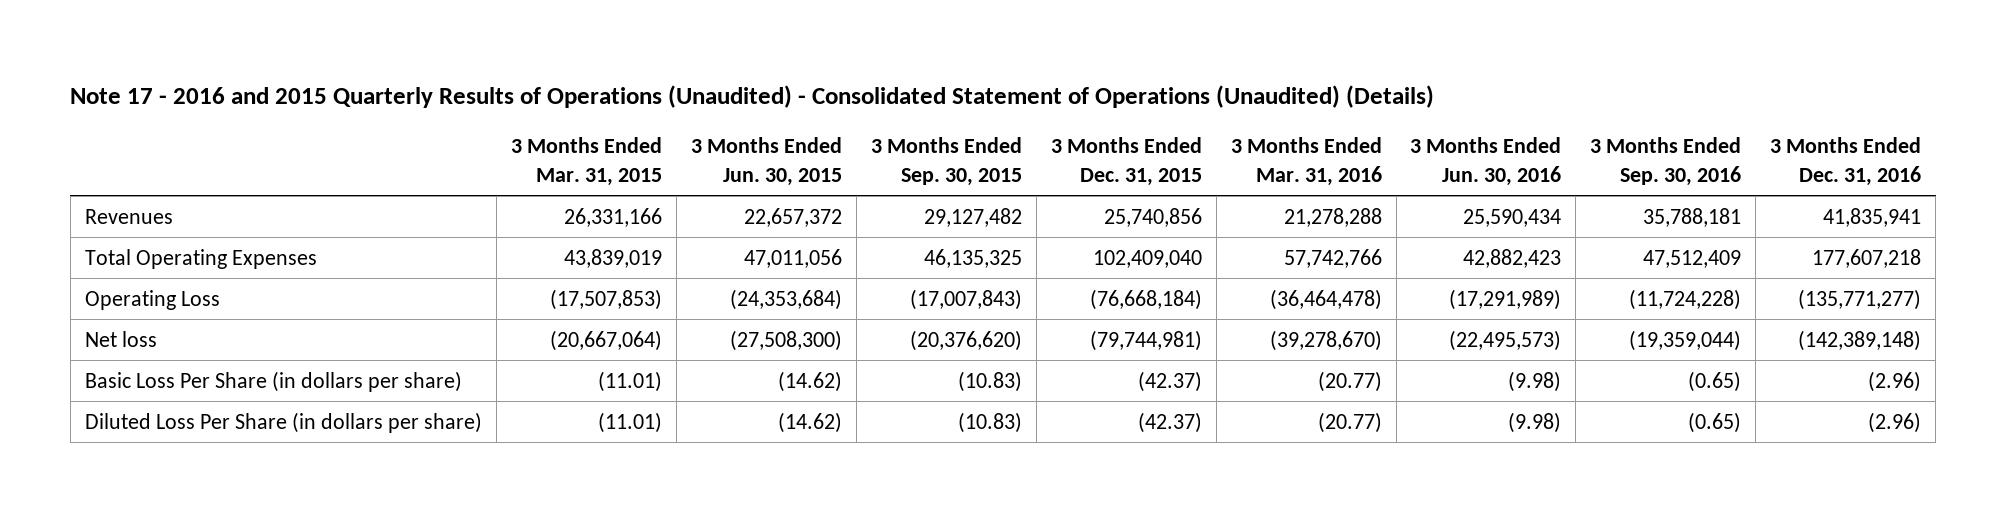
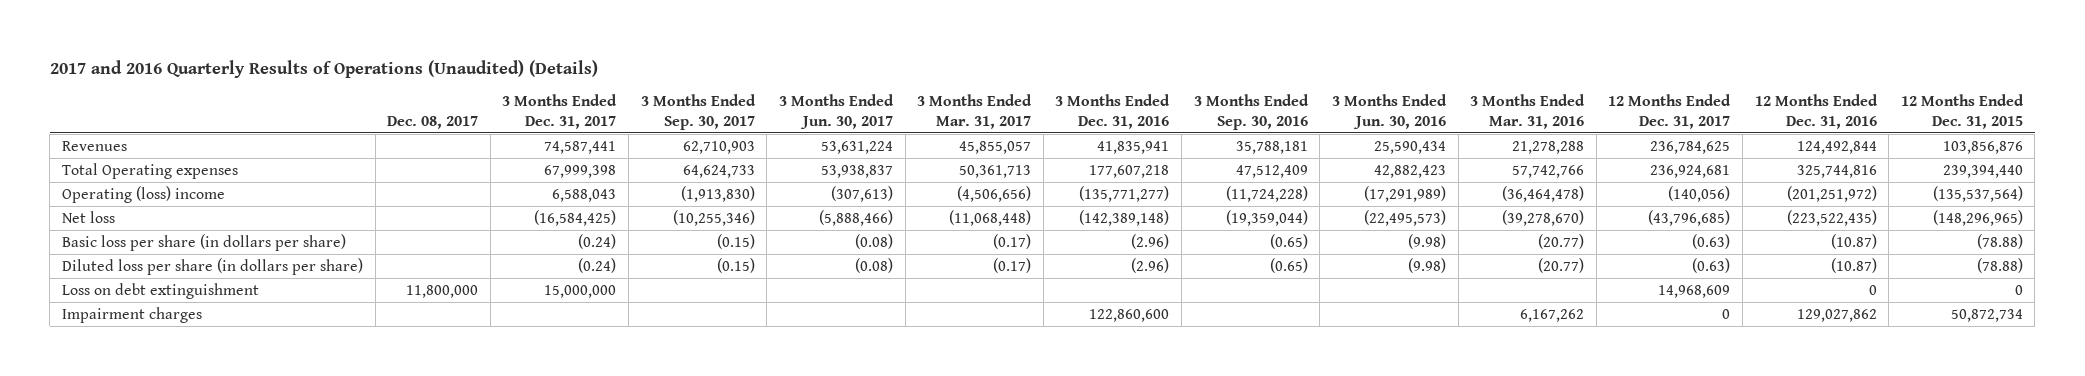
- Note 17 - 2016 and 2015 Quarterly Results of Operations (Unaudited) - Consolidated Statement of Operations (Unaudited) (Details)
+ 2017 and 2016 Quarterly Results of Operations (Unaudited) (Details)
- | 3 Months Ended Mar. 31, 2015 | 3 Months Ended Jun. 30, 2015 | 3 Months Ended Sep. 30, 2015 | 3 Months Ended Dec. 31, 2015 | 3 Months Ended Mar. 31, 2016 | 3 Months Ended Jun. 30, 2016 | 3 Months Ended Sep. 30, 2016 | 3 Months Ended Dec. 31, 2016
+ | Dec. 08, 2017 | 3 Months Ended Dec. 31, 2017 | 3 Months Ended Sep. 30, 2017 | 3 Months Ended Jun. 30, 2017 | 3 Months Ended Mar. 31, 2017 | 3 Months Ended Dec. 31, 2016 | 3 Months Ended Sep. 30, 2016 | 3 Months Ended Jun. 30, 2016 | 3 Months Ended Mar. 31, 2016 | 12 Months Ended Dec. 31, 2017 | 12 Months Ended Dec. 31, 2016 | 12 Months Ended Dec. 31, 2015
- Total Operating Expenses | 43,839,019 | 47,011,056 | 46,135,325 | 102,409,040 | 57,742,766 | 42,882,423 | 47,512,409 | 177,607,218
- Operating Loss | (17,507,853) | (24,353,684) | (17,007,843) | (76,668,184) | (36,464,478) | (17,291,989) | (11,724,228) | (135,771,277)
+ Total Operating expenses | | 67,999,398 | 64,624,733 | 53,938,837 | 50,361,713 | 177,607,218 | 47,512,409 | 42,882,423 | 57,742,766 | 236,924,681 | 325,744,816 | 239,394,440
+ Operating (loss) income | | 6,588,043 | (1,913,830) | (307,613) | (4,506,656) | (135,771,277) | (11,724,228) | (17,291,989) | (36,464,478) | (140,056) | (201,251,972) | (135,537,564)
- Basic Loss Per Share (in dollars per share) | (11.01) | (14.62) | (10.83) | (42.37) | (20.77) | (9.98) | (0.65) | (2.96)
- Diluted Loss Per Share (in dollars per share) | (11.01) | (14.62) | (10.83) | (42.37) | (20.77) | (9.98) | (0.65) | (2.96)
+ Basic loss per share (in dollars per share) | | (0.24) | (0.15) | (0.08) | (0.17) | (2.96) | (0.65) | (9.98) | (20.77) | (0.63) | (10.87) | (78.88)
+ Diluted loss per share (in dollars per share) | | (0.24) | (0.15) | (0.08) | (0.17) | (2.96) | (0.65) | (9.98) | (20.77) | (0.63) | (10.87) | (78.88)
+ Loss on debt extinguishment | 11,800,000 | 15,000,000 | | | | | | | | 14,968,609 | 0 | 0
+ Impairment charges | | | | | | 122,860,600 | | | 6,167,262 | 0 | 129,027,862 | 50,872,734

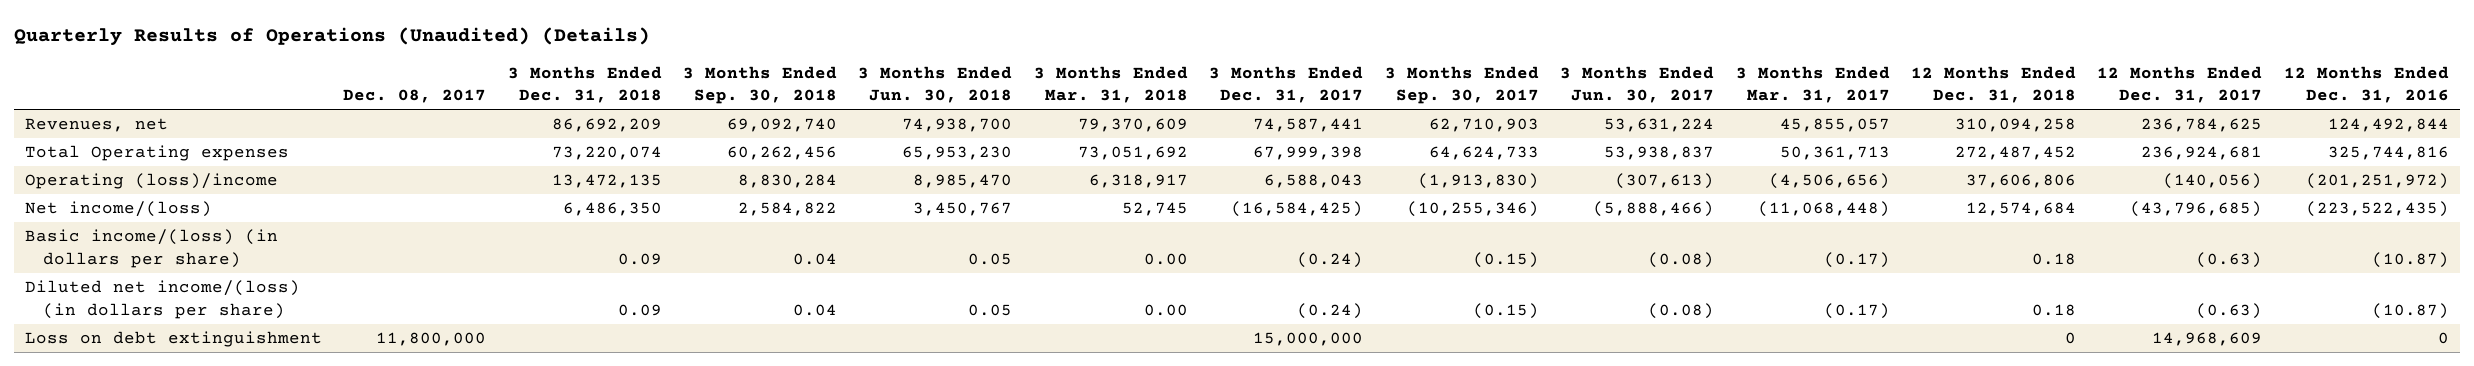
- 2017 and 2016 Quarterly Results of Operations (Unaudited) (Details)
+ Quarterly Results of Operations (Unaudited) (Details)
- | Dec. 08, 2017 | 3 Months Ended Dec. 31, 2017 | 3 Months Ended Sep. 30, 2017 | 3 Months Ended Jun. 30, 2017 | 3 Months Ended Mar. 31, 2017 | 3 Months Ended Dec. 31, 2016 | 3 Months Ended Sep. 30, 2016 | 3 Months Ended Jun. 30, 2016 | 3 Months Ended Mar. 31, 2016 | 12 Months Ended Dec. 31, 2017 | 12 Months Ended Dec. 31, 2016 | 12 Months Ended Dec. 31, 2015
+ | Dec. 08, 2017 | 3 Months Ended Dec. 31, 2018 | 3 Months Ended Sep. 30, 2018 | 3 Months Ended Jun. 30, 2018 | 3 Months Ended Mar. 31, 2018 | 3 Months Ended Dec. 31, 2017 | 3 Months Ended Sep. 30, 2017 | 3 Months Ended Jun. 30, 2017 | 3 Months Ended Mar. 31, 2017 | 12 Months Ended Dec. 31, 2018 | 12 Months Ended Dec. 31, 2017 | 12 Months Ended Dec. 31, 2016
- Revenues | | 74,587,441 | 62,710,903 | 53,631,224 | 45,855,057 | 41,835,941 | 35,788,181 | 25,590,434 | 21,278,288 | 236,784,625 | 124,492,844 | 103,856,876
+ Revenues, net | | 86,692,209 | 69,092,740 | 74,938,700 | 79,370,609 | 74,587,441 | 62,710,903 | 53,631,224 | 45,855,057 | 310,094,258 | 236,784,625 | 124,492,844
- Operating (loss) income | | 6,588,043 | (1,913,830) | (307,613) | (4,506,656) | (135,771,277) | (11,724,228) | (17,291,989) | (36,464,478) | (140,056) | (201,251,972) | (135,537,564)
- Net loss | | (16,584,425) | (10,255,346) | (5,888,466) | (11,068,448) | (142,389,148) | (19,359,044) | (22,495,573) | (39,278,670) | (43,796,685) | (223,522,435) | (148,296,965)
- Basic loss per share (in dollars per share) | | (0.24) | (0.15) | (0.08) | (0.17) | (2.96) | (0.65) | (9.98) | (20.77) | (0.63) | (10.87) | (78.88)
- Diluted loss per share (in dollars per share) | | (0.24) | (0.15) | (0.08) | (0.17) | (2.96) | (0.65) | (9.98) | (20.77) | (0.63) | (10.87) | (78.88)
+ Operating (loss)/income | | 13,472,135 | 8,830,284 | 8,985,470 | 6,318,917 | 6,588,043 | (1,913,830) | (307,613) | (4,506,656) | 37,606,806 | (140,056) | (201,251,972)
+ Net income/(loss) | | 6,486,350 | 2,584,822 | 3,450,767 | 52,745 | (16,584,425) | (10,255,346) | (5,888,466) | (11,068,448) | 12,574,684 | (43,796,685) | (223,522,435)
+ Basic income/(loss) (in dollars per share) | | 0.09 | 0.04 | 0.05 | 0.00 | (0.24) | (0.15) | (0.08) | (0.17) | 0.18 | (0.63) | (10.87)
+ Diluted net income/(loss) (in dollars per share) | | 0.09 | 0.04 | 0.05 | 0.00 | (0.24) | (0.15) | (0.08) | (0.17) | 0.18 | (0.63) | (10.87)
- Impairment charges | | | | | | 122,860,600 | | | 6,167,262 | 0 | 129,027,862 | 50,872,734

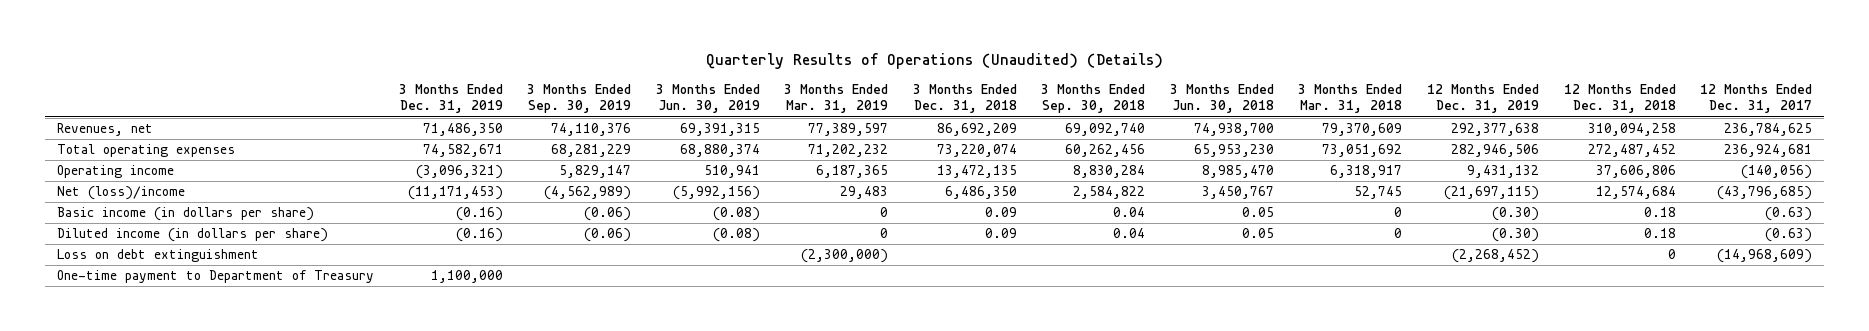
- | Dec. 08, 2017 | 3 Months Ended Dec. 31, 2018 | 3 Months Ended Sep. 30, 2018 | 3 Months Ended Jun. 30, 2018 | 3 Months Ended Mar. 31, 2018 | 3 Months Ended Dec. 31, 2017 | 3 Months Ended Sep. 30, 2017 | 3 Months Ended Jun. 30, 2017 | 3 Months Ended Mar. 31, 2017 | 12 Months Ended Dec. 31, 2018 | 12 Months Ended Dec. 31, 2017 | 12 Months Ended Dec. 31, 2016
+ | 3 Months Ended Dec. 31, 2019 | 3 Months Ended Sep. 30, 2019 | 3 Months Ended Jun. 30, 2019 | 3 Months Ended Mar. 31, 2019 | 3 Months Ended Dec. 31, 2018 | 3 Months Ended Sep. 30, 2018 | 3 Months Ended Jun. 30, 2018 | 3 Months Ended Mar. 31, 2018 | 12 Months Ended Dec. 31, 2019 | 12 Months Ended Dec. 31, 2018 | 12 Months Ended Dec. 31, 2017
- Total Operating expenses | | 73,220,074 | 60,262,456 | 65,953,230 | 73,051,692 | 67,999,398 | 64,624,733 | 53,938,837 | 50,361,713 | 272,487,452 | 236,924,681 | 325,744,816
- Operating (loss)/income | | 13,472,135 | 8,830,284 | 8,985,470 | 6,318,917 | 6,588,043 | (1,913,830) | (307,613) | (4,506,656) | 37,606,806 | (140,056) | (201,251,972)
- Net income/(loss) | | 6,486,350 | 2,584,822 | 3,450,767 | 52,745 | (16,584,425) | (10,255,346) | (5,888,466) | (11,068,448) | 12,574,684 | (43,796,685) | (223,522,435)
- Basic income/(loss) (in dollars per share) | | 0.09 | 0.04 | 0.05 | 0.00 | (0.24) | (0.15) | (0.08) | (0.17) | 0.18 | (0.63) | (10.87)
- Diluted net income/(loss) (in dollars per share) | | 0.09 | 0.04 | 0.05 | 0.00 | (0.24) | (0.15) | (0.08) | (0.17) | 0.18 | (0.63) | (10.87)
- Loss on debt extinguishment | 11,800,000 | | | | | 15,000,000 | | | | 0 | 14,968,609 | 0
+ Total operating expenses | 74,582,671 | 68,281,229 | 68,880,374 | 71,202,232 | 73,220,074 | 60,262,456 | 65,953,230 | 73,051,692 | 282,946,506 | 272,487,452 | 236,924,681
+ Operating income | (3,096,321) | 5,829,147 | 510,941 | 6,187,365 | 13,472,135 | 8,830,284 | 8,985,470 | 6,318,917 | 9,431,132 | 37,606,806 | (140,056)
+ Net (loss)/income | (11,171,453) | (4,562,989) | (5,992,156) | 29,483 | 6,486,350 | 2,584,822 | 3,450,767 | 52,745 | (21,697,115) | 12,574,684 | (43,796,685)
+ Basic income (in dollars per share) | (0.16) | (0.06) | (0.08) | 0 | 0.09 | 0.04 | 0.05 | 0 | (0.30) | 0.18 | (0.63)
+ Diluted income (in dollars per share) | (0.16) | (0.06) | (0.08) | 0 | 0.09 | 0.04 | 0.05 | 0 | (0.30) | 0.18 | (0.63)
+ Loss on debt extinguishment | | | | (2,300,000) | | | | | (2,268,452) | 0 | (14,968,609)
+ One-time payment to Department of Treasury | 1,100,000 | | | | | | | | | |

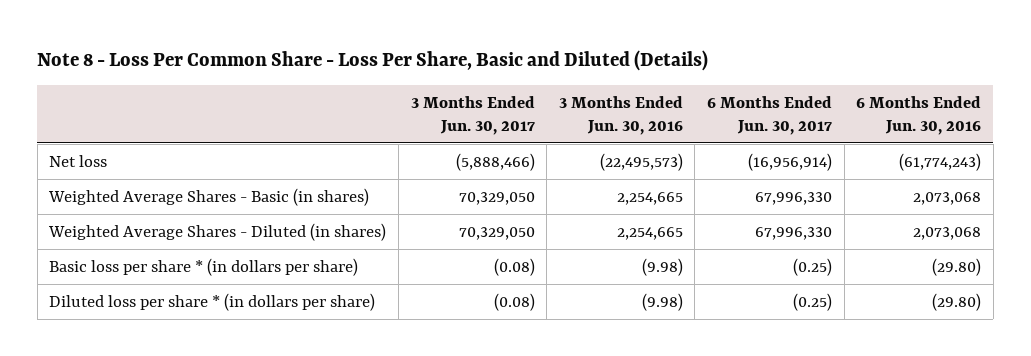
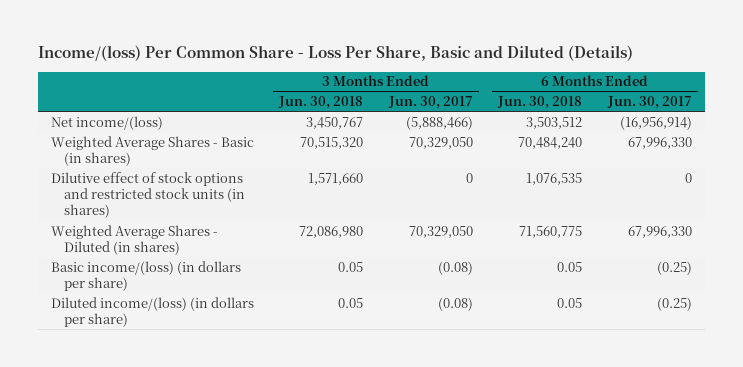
- Note 8 - Loss Per Common Share - Loss Per Share, Basic and Diluted (Details)
+ Income/(loss) Per Common Share - Loss Per Share, Basic and Diluted (Details)
- | 3 Months Ended Jun. 30, 2017 | 3 Months Ended Jun. 30, 2016 | 6 Months Ended Jun. 30, 2017 | 6 Months Ended Jun. 30, 2016
+ | 3 Months Ended Jun. 30, 2018 | 3 Months Ended Jun. 30, 2017 | 6 Months Ended Jun. 30, 2018 | 6 Months Ended Jun. 30, 2017
- Net loss | (5,888,466) | (22,495,573) | (16,956,914) | (61,774,243)
+ Net income/(loss) | 3,450,767 | (5,888,466) | 3,503,512 | (16,956,914)
+ Dilutive effect of stock options and restricted stock units (in shares) | 1,571,660 | 0 | 1,076,535 | 0
- Basic loss per share * (in dollars per share) | (0.08) | (9.98) | (0.25) | (29.80)
- Diluted loss per share * (in dollars per share) | (0.08) | (9.98) | (0.25) | (29.80)
+ Basic income/(loss) (in dollars per share) | 0.05 | (0.08) | 0.05 | (0.25)
+ Diluted income/(loss) (in dollars per share) | 0.05 | (0.08) | 0.05 | (0.25)

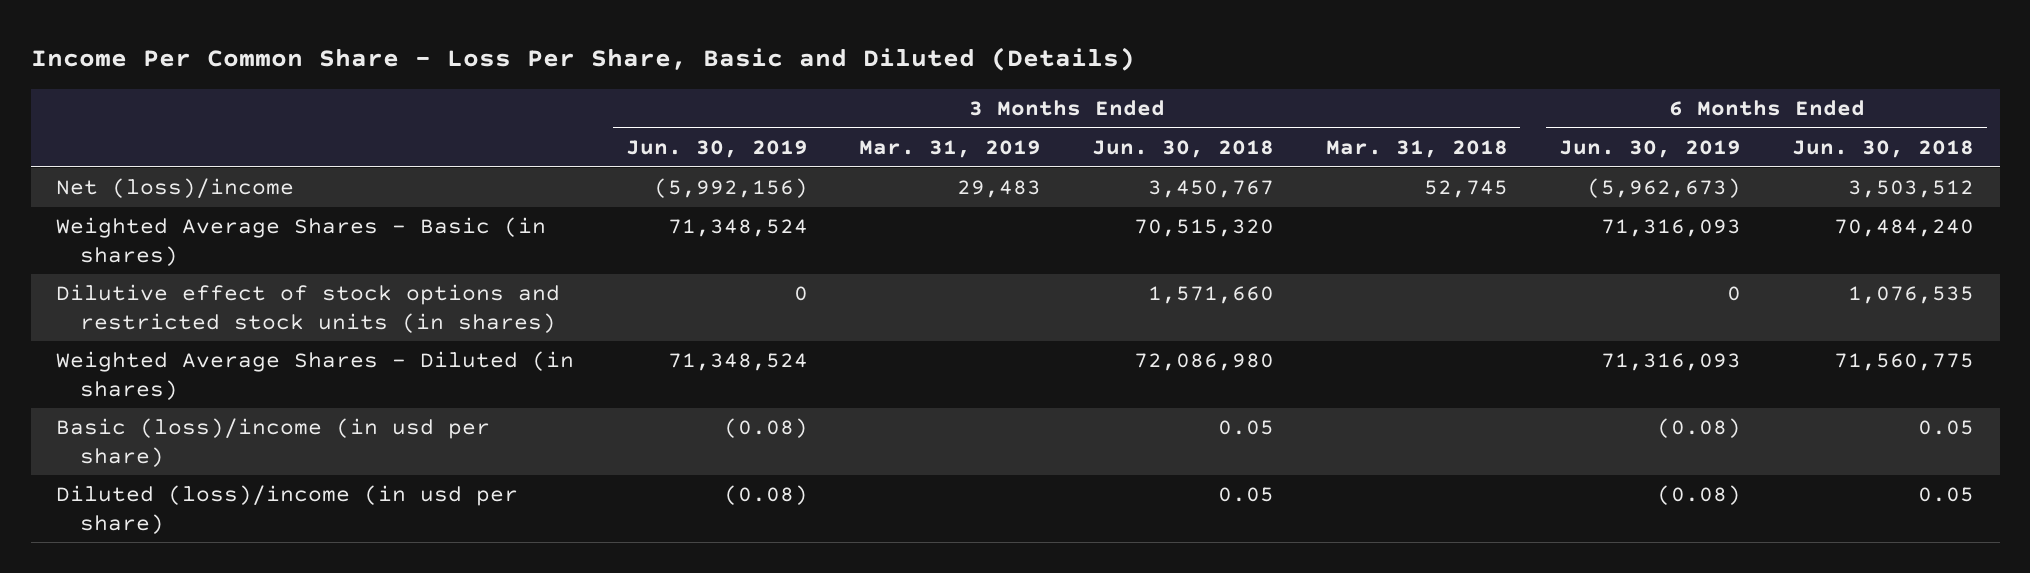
- Income/(loss) Per Common Share - Loss Per Share, Basic and Diluted (Details)
+ Income Per Common Share - Loss Per Share, Basic and Diluted (Details)
- | 3 Months Ended Jun. 30, 2018 | 3 Months Ended Jun. 30, 2017 | 6 Months Ended Jun. 30, 2018 | 6 Months Ended Jun. 30, 2017
+ | 3 Months Ended Jun. 30, 2019 | 3 Months Ended Mar. 31, 2019 | 3 Months Ended Jun. 30, 2018 | 3 Months Ended Mar. 31, 2018 | 6 Months Ended Jun. 30, 2019 | 6 Months Ended Jun. 30, 2018
- Net income/(loss) | 3,450,767 | (5,888,466) | 3,503,512 | (16,956,914)
+ Net (loss)/income | (5,992,156) | 29,483 | 3,450,767 | 52,745 | (5,962,673) | 3,503,512
- Basic income/(loss) (in dollars per share) | 0.05 | (0.08) | 0.05 | (0.25)
- Diluted income/(loss) (in dollars per share) | 0.05 | (0.08) | 0.05 | (0.25)
+ Basic (loss)/income (in usd per share) | (0.08) | | 0.05 | | (0.08) | 0.05
+ Diluted (loss)/income (in usd per share) | (0.08) | | 0.05 | | (0.08) | 0.05

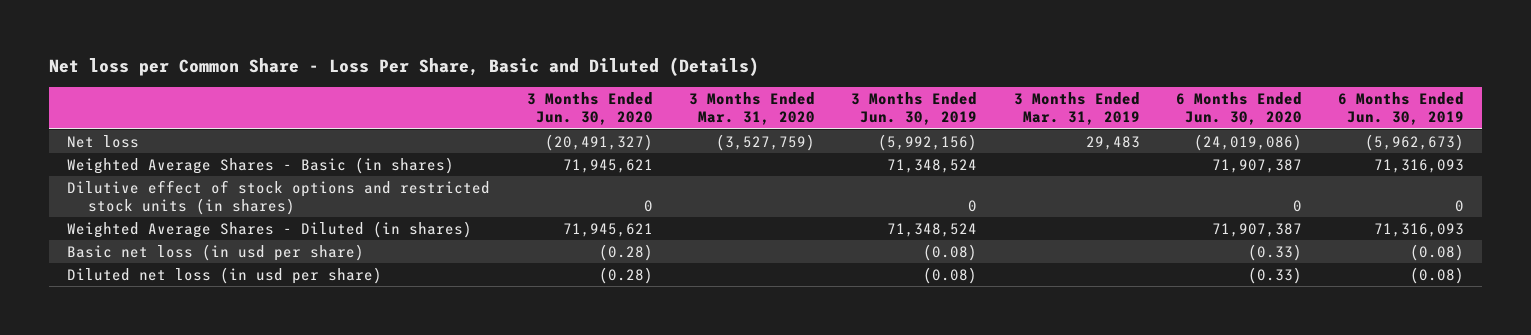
- Income Per Common Share - Loss Per Share, Basic and Diluted (Details)
+ Net loss per Common Share - Loss Per Share, Basic and Diluted (Details)
- | 3 Months Ended Jun. 30, 2019 | 3 Months Ended Mar. 31, 2019 | 3 Months Ended Jun. 30, 2018 | 3 Months Ended Mar. 31, 2018 | 6 Months Ended Jun. 30, 2019 | 6 Months Ended Jun. 30, 2018
+ | 3 Months Ended Jun. 30, 2020 | 3 Months Ended Mar. 31, 2020 | 3 Months Ended Jun. 30, 2019 | 3 Months Ended Mar. 31, 2019 | 6 Months Ended Jun. 30, 2020 | 6 Months Ended Jun. 30, 2019
- Net (loss)/income | (5,992,156) | 29,483 | 3,450,767 | 52,745 | (5,962,673) | 3,503,512
+ Net loss | (20,491,327) | (3,527,759) | (5,992,156) | 29,483 | (24,019,086) | (5,962,673)
- Basic (loss)/income (in usd per share) | (0.08) | | 0.05 | | (0.08) | 0.05
- Diluted (loss)/income (in usd per share) | (0.08) | | 0.05 | | (0.08) | 0.05
+ Basic net loss (in usd per share) | (0.28) | | (0.08) | | (0.33) | (0.08)
+ Diluted net loss (in usd per share) | (0.28) | | (0.08) | | (0.33) | (0.08)

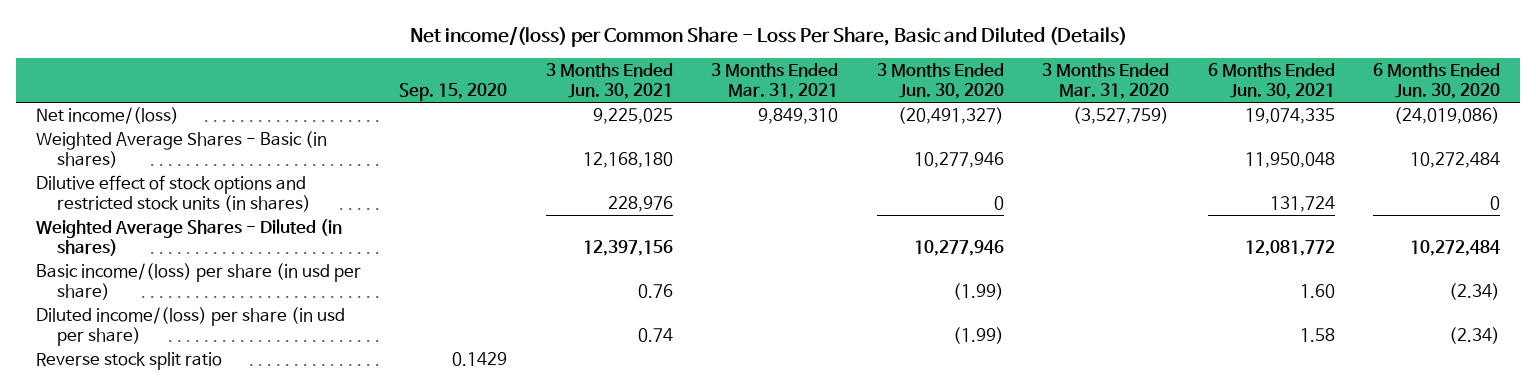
- Net loss per Common Share - Loss Per Share, Basic and Diluted (Details)
+ Net income/(loss) per Common Share - Loss Per Share, Basic and Diluted (Details)
- | 3 Months Ended Jun. 30, 2020 | 3 Months Ended Mar. 31, 2020 | 3 Months Ended Jun. 30, 2019 | 3 Months Ended Mar. 31, 2019 | 6 Months Ended Jun. 30, 2020 | 6 Months Ended Jun. 30, 2019
+ | Sep. 15, 2020 | 3 Months Ended Jun. 30, 2021 | 3 Months Ended Mar. 31, 2021 | 3 Months Ended Jun. 30, 2020 | 3 Months Ended Mar. 31, 2020 | 6 Months Ended Jun. 30, 2021 | 6 Months Ended Jun. 30, 2020
- Net loss | (20,491,327) | (3,527,759) | (5,992,156) | 29,483 | (24,019,086) | (5,962,673)
- Weighted Average Shares - Basic (in shares) | 71,945,621 | | 71,348,524 | | 71,907,387 | 71,316,093
+ Net income/(loss) | | 9,225,025 | 9,849,310 | (20,491,327) | (3,527,759) | 19,074,335 | (24,019,086)
+ Weighted Average Shares - Basic (in shares) | | 12,168,180 | | 10,277,946 | | 11,950,048 | 10,272,484
- Weighted Average Shares - Diluted (in shares) | 71,945,621 | | 71,348,524 | | 71,907,387 | 71,316,093
- Basic net loss (in usd per share) | (0.28) | | (0.08) | | (0.33) | (0.08)
- Diluted net loss (in usd per share) | (0.28) | | (0.08) | | (0.33) | (0.08)
+ Weighted Average Shares - Diluted (in shares) | | 12,397,156 | | 10,277,946 | | 12,081,772 | 10,272,484
+ Basic income/(loss) per share (in usd per share) | | 0.76 | | (1.99) | | 1.60 | (2.34)
+ Diluted income/(loss) per share (in usd per share) | | 0.74 | | (1.99) | | 1.58 | (2.34)
+ Reverse stock split ratio | 0.1429 | | | | | |

